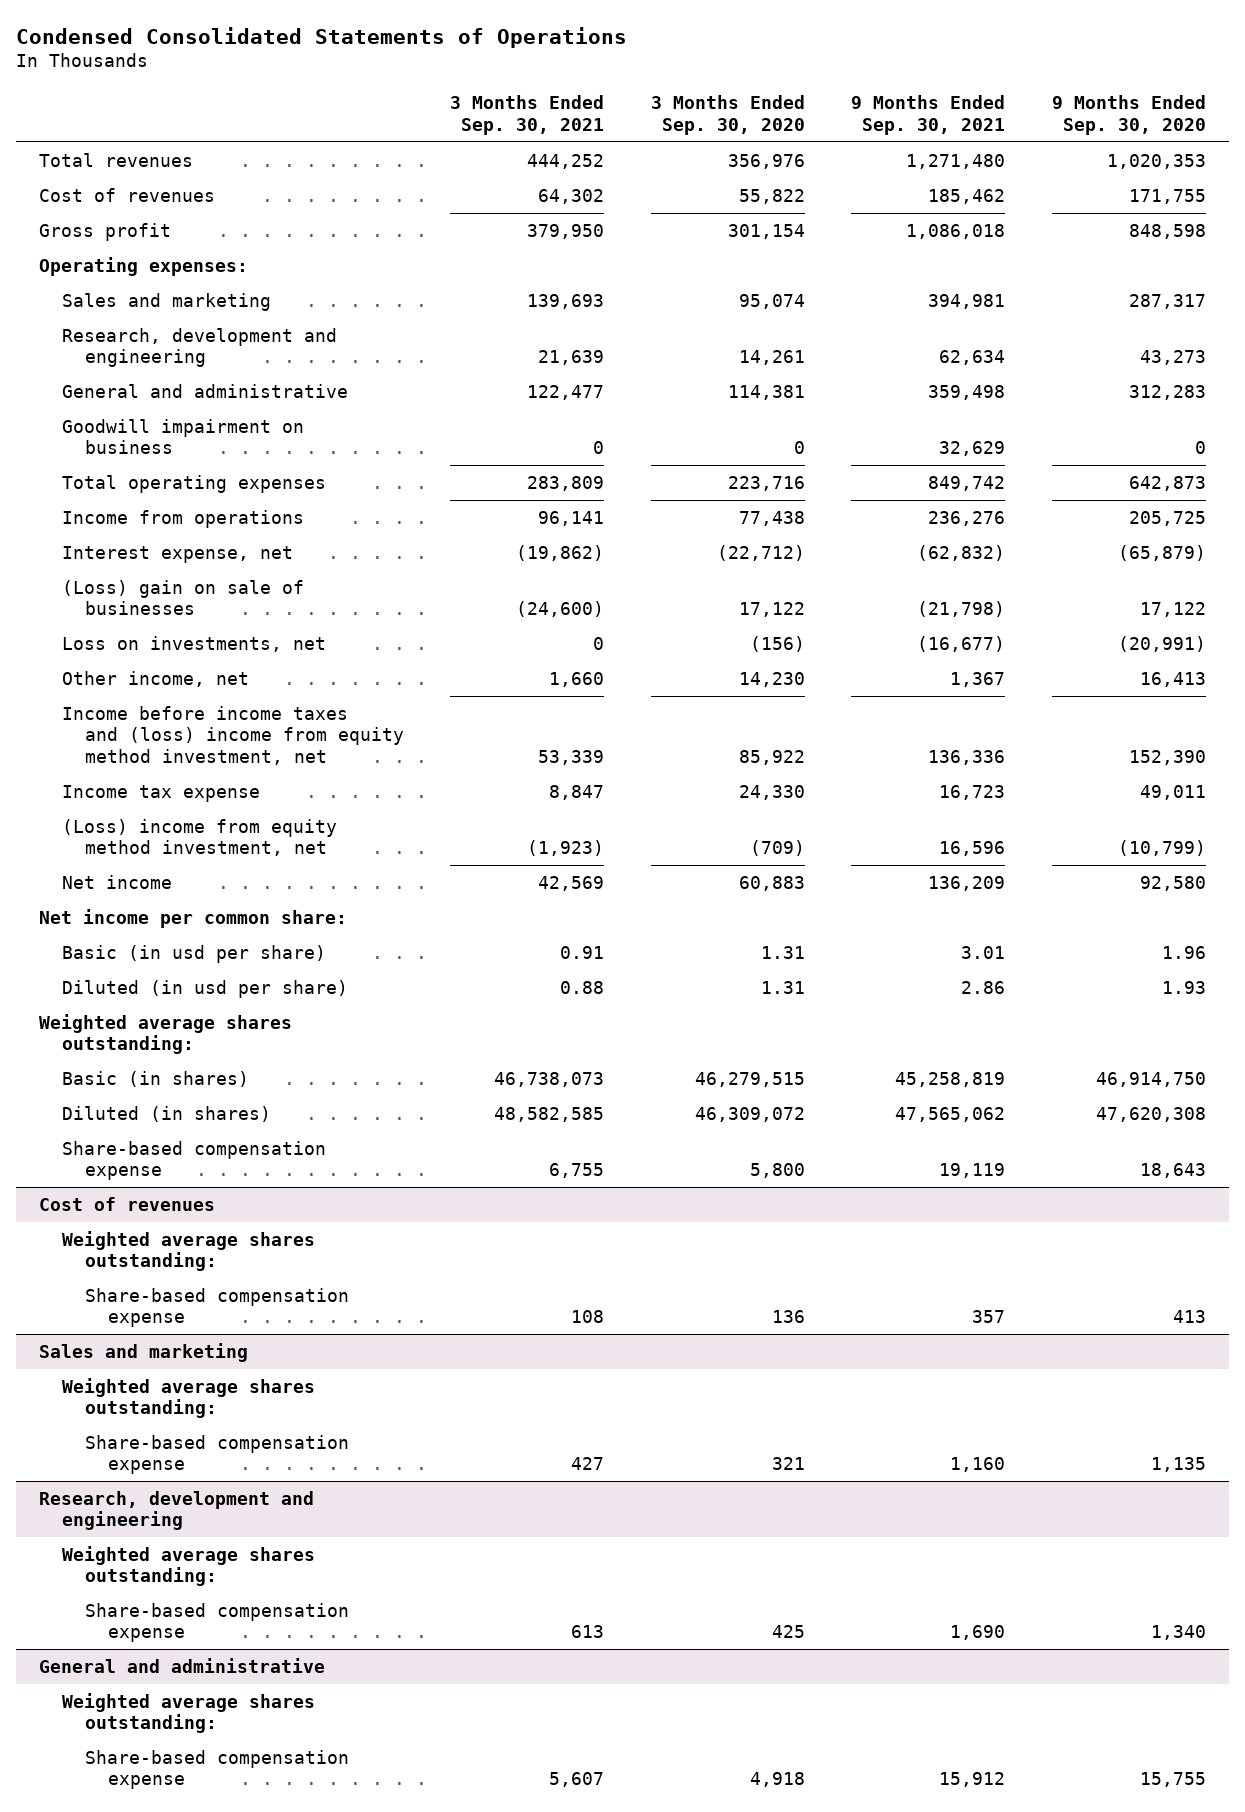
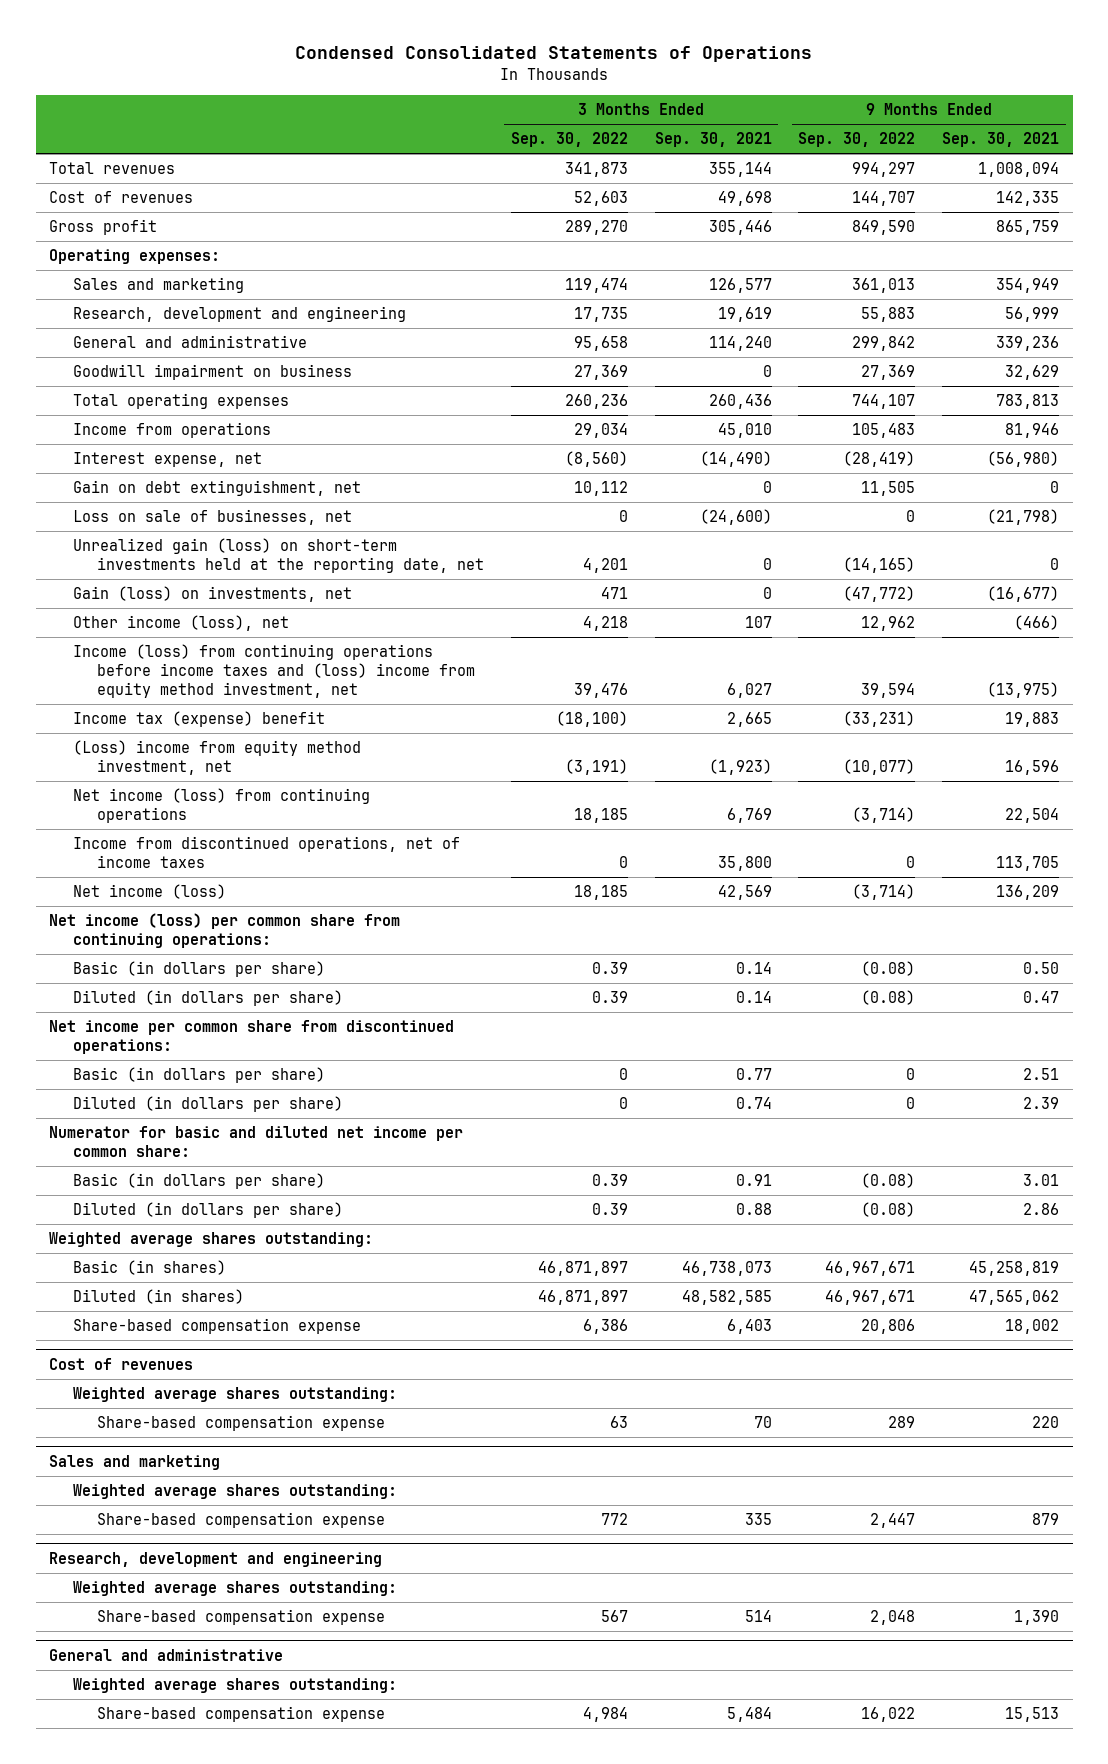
- | 3 Months Ended Sep. 30, 2021 | 3 Months Ended Sep. 30, 2020 | 9 Months Ended Sep. 30, 2021 | 9 Months Ended Sep. 30, 2020
+ | 3 Months Ended Sep. 30, 2022 | 3 Months Ended Sep. 30, 2021 | 9 Months Ended Sep. 30, 2022 | 9 Months Ended Sep. 30, 2021
- Total revenues | 444,252 | 356,976 | 1,271,480 | 1,020,353
- Cost of revenues | 64,302 | 55,822 | 185,462 | 171,755
- Gross profit | 379,950 | 301,154 | 1,086,018 | 848,598
+ Total revenues | 341,873 | 355,144 | 994,297 | 1,008,094
+ Cost of revenues | 52,603 | 49,698 | 144,707 | 142,335
+ Gross profit | 289,270 | 305,446 | 849,590 | 865,759
- Sales and marketing | 139,693 | 95,074 | 394,981 | 287,317
- Research, development and engineering | 21,639 | 14,261 | 62,634 | 43,273
- General and administrative | 122,477 | 114,381 | 359,498 | 312,283
+ Sales and marketing | 119,474 | 126,577 | 361,013 | 354,949
+ Research, development and engineering | 17,735 | 19,619 | 55,883 | 56,999
+ General and administrative | 95,658 | 114,240 | 299,842 | 339,236
- Total operating expenses | 283,809 | 223,716 | 849,742 | 642,873
- Income from operations | 96,141 | 77,438 | 236,276 | 205,725
- Interest expense, net | (19,862) | (22,712) | (62,832) | (65,879)
- (Loss) gain on sale of businesses | (24,600) | 17,122 | (21,798) | 17,122
- Loss on investments, net | 0 | (156) | (16,677) | (20,991)
- Other income, net | 1,660 | 14,230 | 1,367 | 16,413
- Income before income taxes and (loss) income from equity method investment, net | 53,339 | 85,922 | 136,336 | 152,390
- Income tax expense | 8,847 | 24,330 | 16,723 | 49,011
+ Total operating expenses | 260,236 | 260,436 | 744,107 | 783,813
+ Income from operations | 29,034 | 45,010 | 105,483 | 81,946
+ Interest expense, net | (8,560) | (14,490) | (28,419) | (56,980)
+ Gain on debt extinguishment, net | 10,112 | 0 | 11,505 | 0
+ Loss on sale of businesses, net | 0 | (24,600) | 0 | (21,798)
+ Unrealized gain (loss) on short-term investments held at the reporting date, net | 4,201 | 0 | (14,165) | 0
+ Gain (loss) on investments, net | 471 | 0 | (47,772) | (16,677)
+ Other income (loss), net | 4,218 | 107 | 12,962 | (466)
+ Income (loss) from continuing operations before income taxes and (loss) income from equity method investment, net | 39,476 | 6,027 | 39,594 | (13,975)
+ Income tax (expense) benefit | (18,100) | 2,665 | (33,231) | 19,883
- Net income | 42,569 | 60,883 | 136,209 | 92,580
- Net income per common share:
- Basic (in usd per share) | 0.91 | 1.31 | 3.01 | 1.96
- Diluted (in usd per share) | 0.88 | 1.31 | 2.86 | 1.93
+ Net income (loss) from continuing operations | 18,185 | 6,769 | (3,714) | 22,504
+ Income from discontinued operations, net of income taxes | 0 | 35,800 | 0 | 113,705
+ Net income (loss) | 18,185 | 42,569 | (3,714) | 136,209
+ Net income (loss) per common share from continuing operations:
+ Basic (in dollars per share) | 0.39 | 0.14 | (0.08) | 0.50
+ Diluted (in dollars per share) | 0.39 | 0.14 | (0.08) | 0.47
+ Net income per common share from discontinued operations:
+ Basic (in dollars per share) | 0 | 0.77 | 0 | 2.51
+ Diluted (in dollars per share) | 0 | 0.74 | 0 | 2.39
+ Numerator for basic and diluted net income per common share:
+ Basic (in dollars per share) | 0.39 | 0.91 | (0.08) | 3.01
+ Diluted (in dollars per share) | 0.39 | 0.88 | (0.08) | 2.86
- Share-based compensation expense | 6,755 | 5,800 | 19,119 | 18,643
+ Share-based compensation expense | 6,386 | 6,403 | 20,806 | 18,002
@ Cost of revenues
- Share-based compensation expense | 108 | 136 | 357 | 413
+ Share-based compensation expense | 63 | 70 | 289 | 220
@ Sales and marketing
- Share-based compensation expense | 427 | 321 | 1,160 | 1,135
+ Share-based compensation expense | 772 | 335 | 2,447 | 879
@ Research, development and engineering
- Share-based compensation expense | 613 | 425 | 1,690 | 1,340
+ Share-based compensation expense | 567 | 514 | 2,048 | 1,390
@ General and administrative
- Share-based compensation expense | 5,607 | 4,918 | 15,912 | 15,755
+ Share-based compensation expense | 4,984 | 5,484 | 16,022 | 15,513

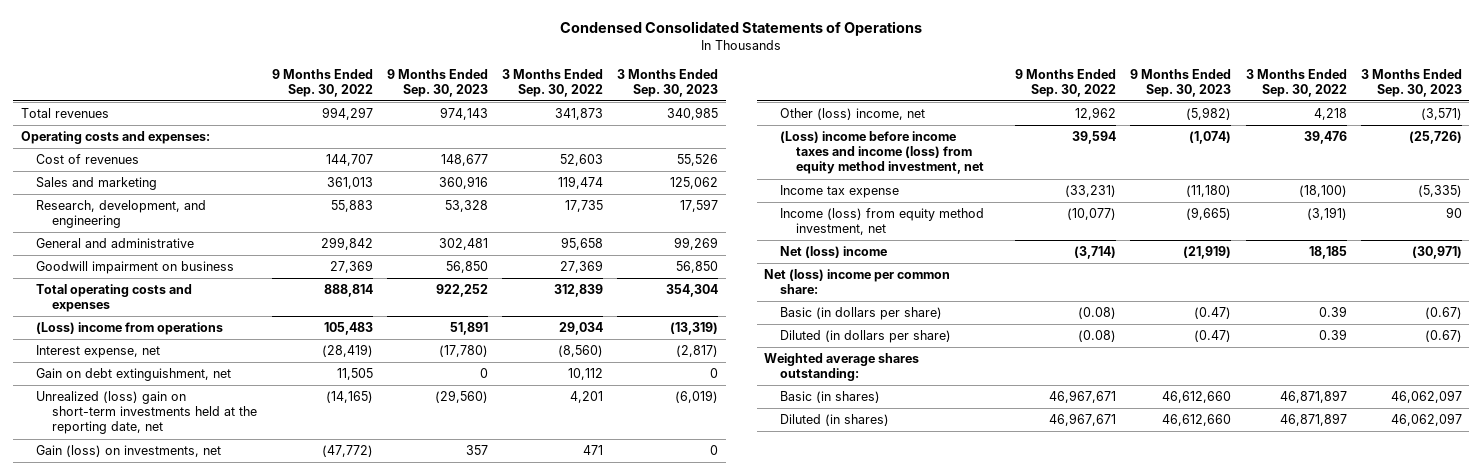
- | 3 Months Ended Sep. 30, 2022 | 3 Months Ended Sep. 30, 2021 | 9 Months Ended Sep. 30, 2022 | 9 Months Ended Sep. 30, 2021
+ | 9 Months Ended Sep. 30, 2022 | 9 Months Ended Sep. 30, 2023 | 3 Months Ended Sep. 30, 2022 | 3 Months Ended Sep. 30, 2023
+ Operating costs and expenses:
- Gross profit | 289,270 | 305,446 | 849,590 | 865,759
- Operating expenses:
- Research, development and engineering | 17,735 | 19,619 | 55,883 | 56,999
+ Research, development, and engineering | 55,883 | 53,328 | 17,735 | 17,597
- Total operating expenses | 260,236 | 260,436 | 744,107 | 783,813
- Income from operations | 29,034 | 45,010 | 105,483 | 81,946
+ Total operating costs and expenses | 888,814 | 922,252 | 312,839 | 354,304
+ (Loss) income from operations | 105,483 | 51,891 | 29,034 | (13,319)
- Loss on sale of businesses, net | 0 | (24,600) | 0 | (21,798)
- Unrealized gain (loss) on short-term investments held at the reporting date, net | 4,201 | 0 | (14,165) | 0
+ Unrealized (loss) gain on short-term investments held at the reporting date, net | (14,165) | (29,560) | 4,201 | (6,019)
- Other income (loss), net | 4,218 | 107 | 12,962 | (466)
- Income (loss) from continuing operations before income taxes and (loss) income from equity method investment, net | 39,476 | 6,027 | 39,594 | (13,975)
- Income tax (expense) benefit | (18,100) | 2,665 | (33,231) | 19,883
- (Loss) income from equity method investment, net | (3,191) | (1,923) | (10,077) | 16,596
- Net income (loss) from continuing operations | 18,185 | 6,769 | (3,714) | 22,504
- Income from discontinued operations, net of income taxes | 0 | 35,800 | 0 | 113,705
- Net income (loss) | 18,185 | 42,569 | (3,714) | 136,209
- Net income (loss) per common share from continuing operations:
- Basic (in dollars per share) | 0.39 | 0.14 | (0.08) | 0.50
- Diluted (in dollars per share) | 0.39 | 0.14 | (0.08) | 0.47
- Net income per common share from discontinued operations:
- Basic (in dollars per share) | 0 | 0.77 | 0 | 2.51
- Diluted (in dollars per share) | 0 | 0.74 | 0 | 2.39
- Numerator for basic and diluted net income per common share:
+ Other (loss) income, net | 12,962 | (5,982) | 4,218 | (3,571)
+ (Loss) income before income taxes and income (loss) from equity method investment, net | 39,594 | (1,074) | 39,476 | (25,726)
+ Income tax expense | (33,231) | (11,180) | (18,100) | (5,335)
+ Income (loss) from equity method investment, net | (10,077) | (9,665) | (3,191) | 90
+ Net (loss) income | (3,714) | (21,919) | 18,185 | (30,971)
+ Net (loss) income per common share:
- Share-based compensation expense | 6,386 | 6,403 | 20,806 | 18,002
- Cost of revenues
- Weighted average shares outstanding:
- Share-based compensation expense | 63 | 70 | 289 | 220
- Sales and marketing
- Weighted average shares outstanding:
- Share-based compensation expense | 772 | 335 | 2,447 | 879
- Research, development and engineering
- Weighted average shares outstanding:
- Share-based compensation expense | 567 | 514 | 2,048 | 1,390
- General and administrative
- Weighted average shares outstanding:
- Share-based compensation expense | 4,984 | 5,484 | 16,022 | 15,513

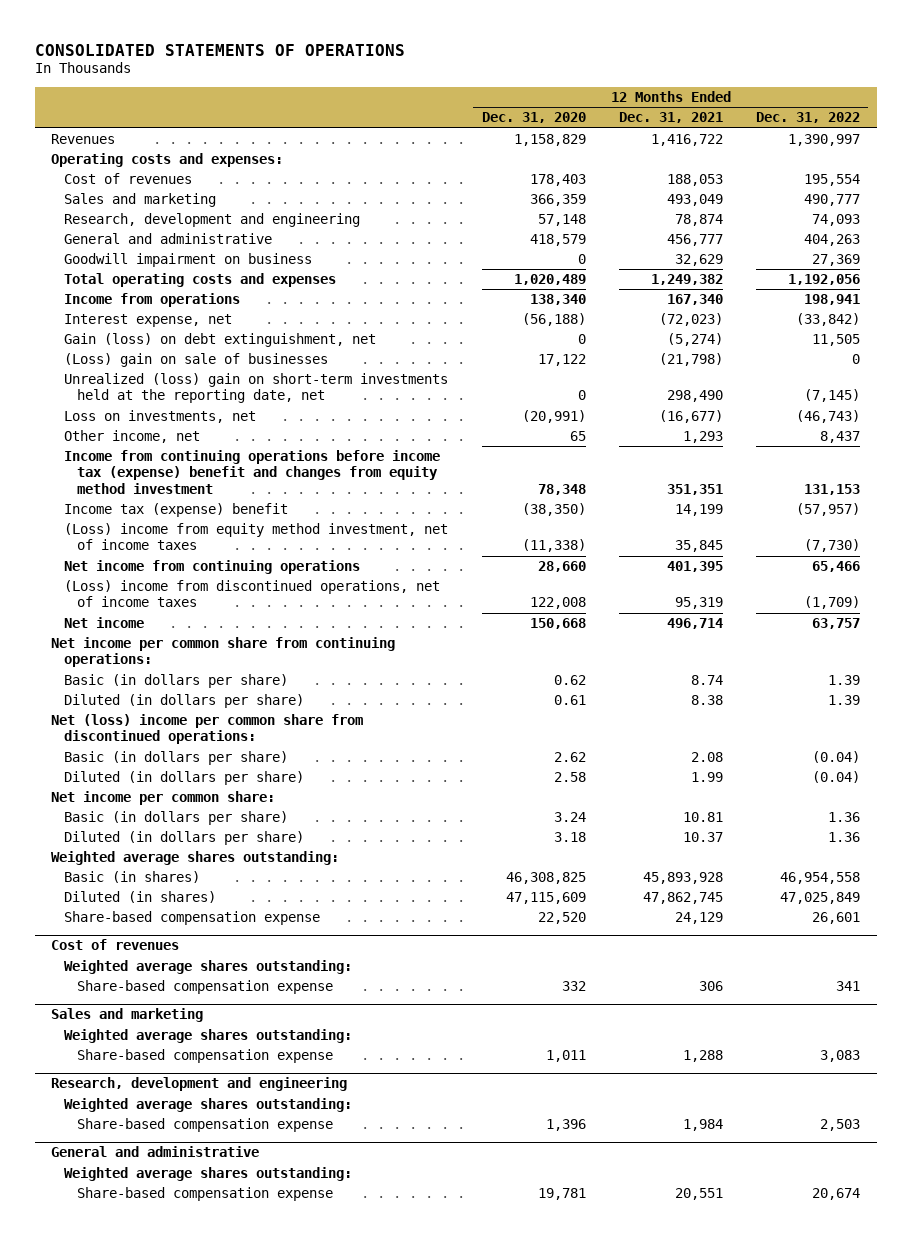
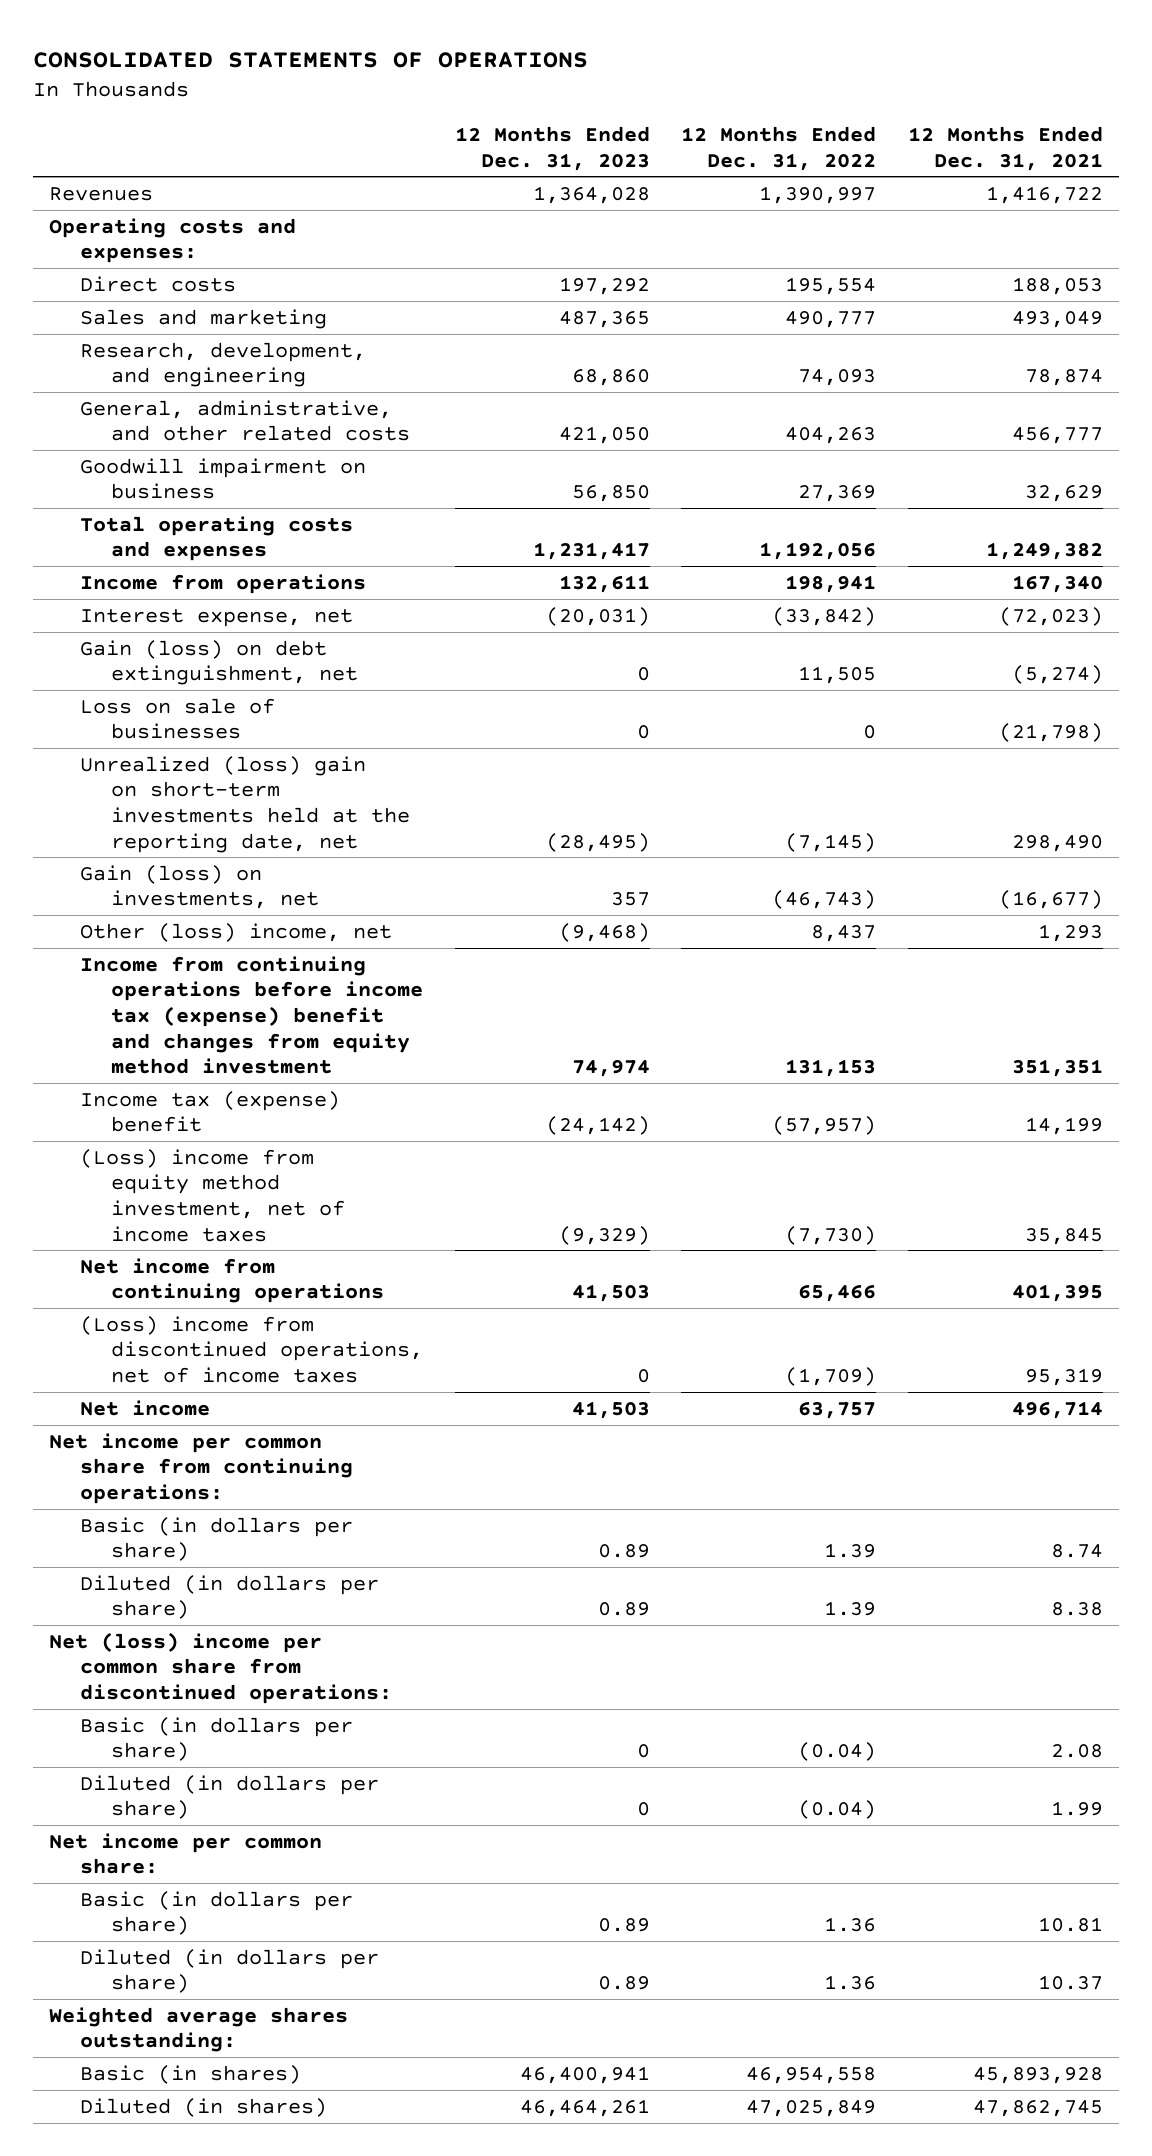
- | 12 Months Ended Dec. 31, 2020 | 12 Months Ended Dec. 31, 2021 | 12 Months Ended Dec. 31, 2022
+ | 12 Months Ended Dec. 31, 2023 | 12 Months Ended Dec. 31, 2022 | 12 Months Ended Dec. 31, 2021
- Cost of revenues | 178,403 | 188,053 | 195,554
+ Direct costs | 197,292 | 195,554 | 188,053
- Research, development and engineering | 57,148 | 78,874 | 74,093
- General and administrative | 418,579 | 456,777 | 404,263
+ Research, development, and engineering | 68,860 | 74,093 | 78,874
+ General, administrative, and other related costs | 421,050 | 404,263 | 456,777
- (Loss) gain on sale of businesses | 17,122 | (21,798) | 0
+ Loss on sale of businesses | 0 | 0 | (21,798)
- Loss on investments, net | (20,991) | (16,677) | (46,743)
- Other income, net | 65 | 1,293 | 8,437
+ Gain (loss) on investments, net | 357 | (46,743) | (16,677)
+ Other (loss) income, net | (9,468) | 8,437 | 1,293
- Share-based compensation expense | 22,520 | 24,129 | 26,601
- Cost of revenues
- Weighted average shares outstanding:
- Share-based compensation expense | 332 | 306 | 341
- Sales and marketing
- Weighted average shares outstanding:
- Share-based compensation expense | 1,011 | 1,288 | 3,083
- Research, development and engineering
- Weighted average shares outstanding:
- Share-based compensation expense | 1,396 | 1,984 | 2,503
- General and administrative
- Weighted average shares outstanding:
- Share-based compensation expense | 19,781 | 20,551 | 20,674

